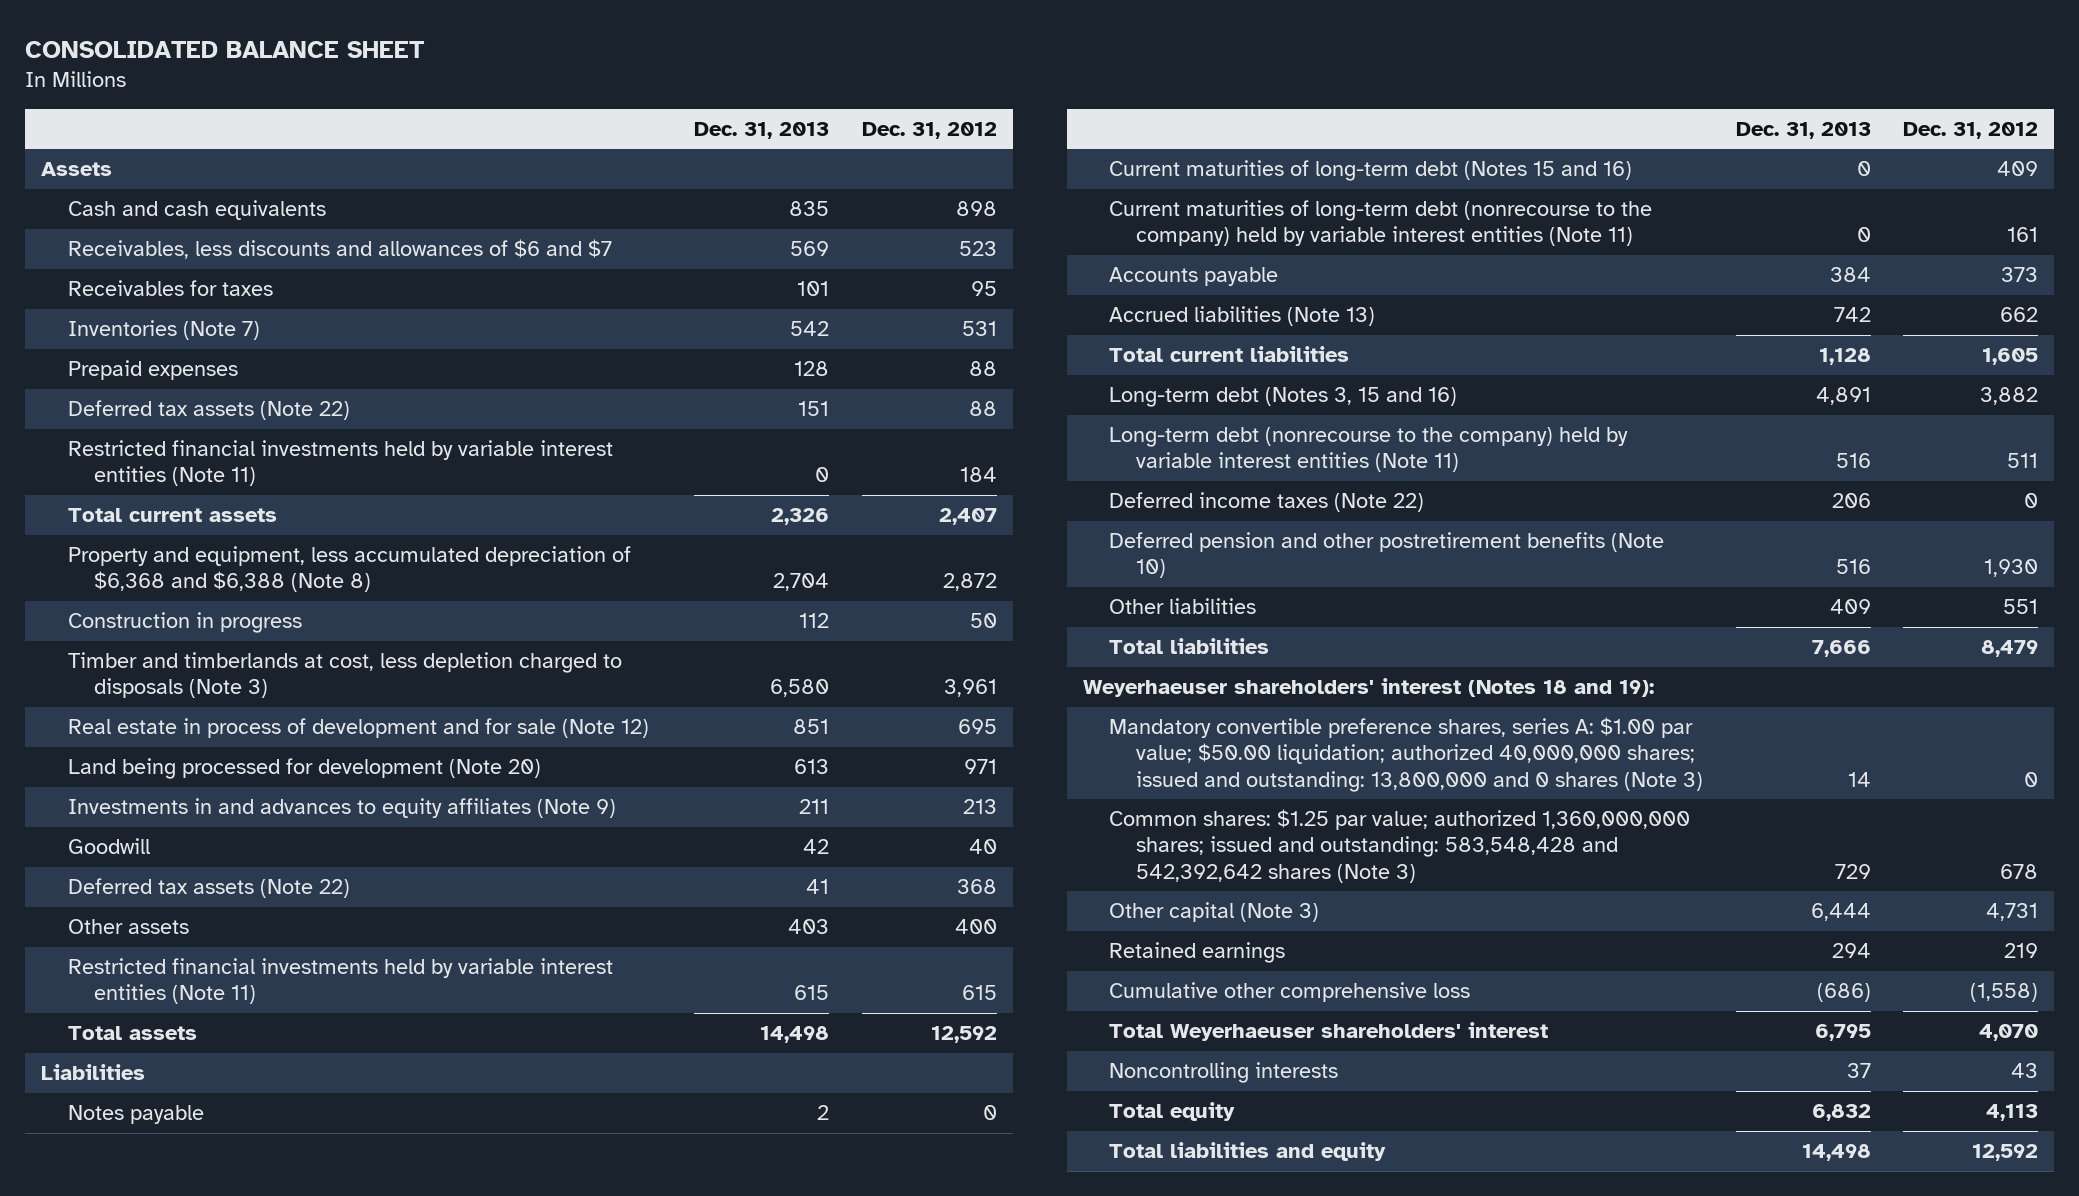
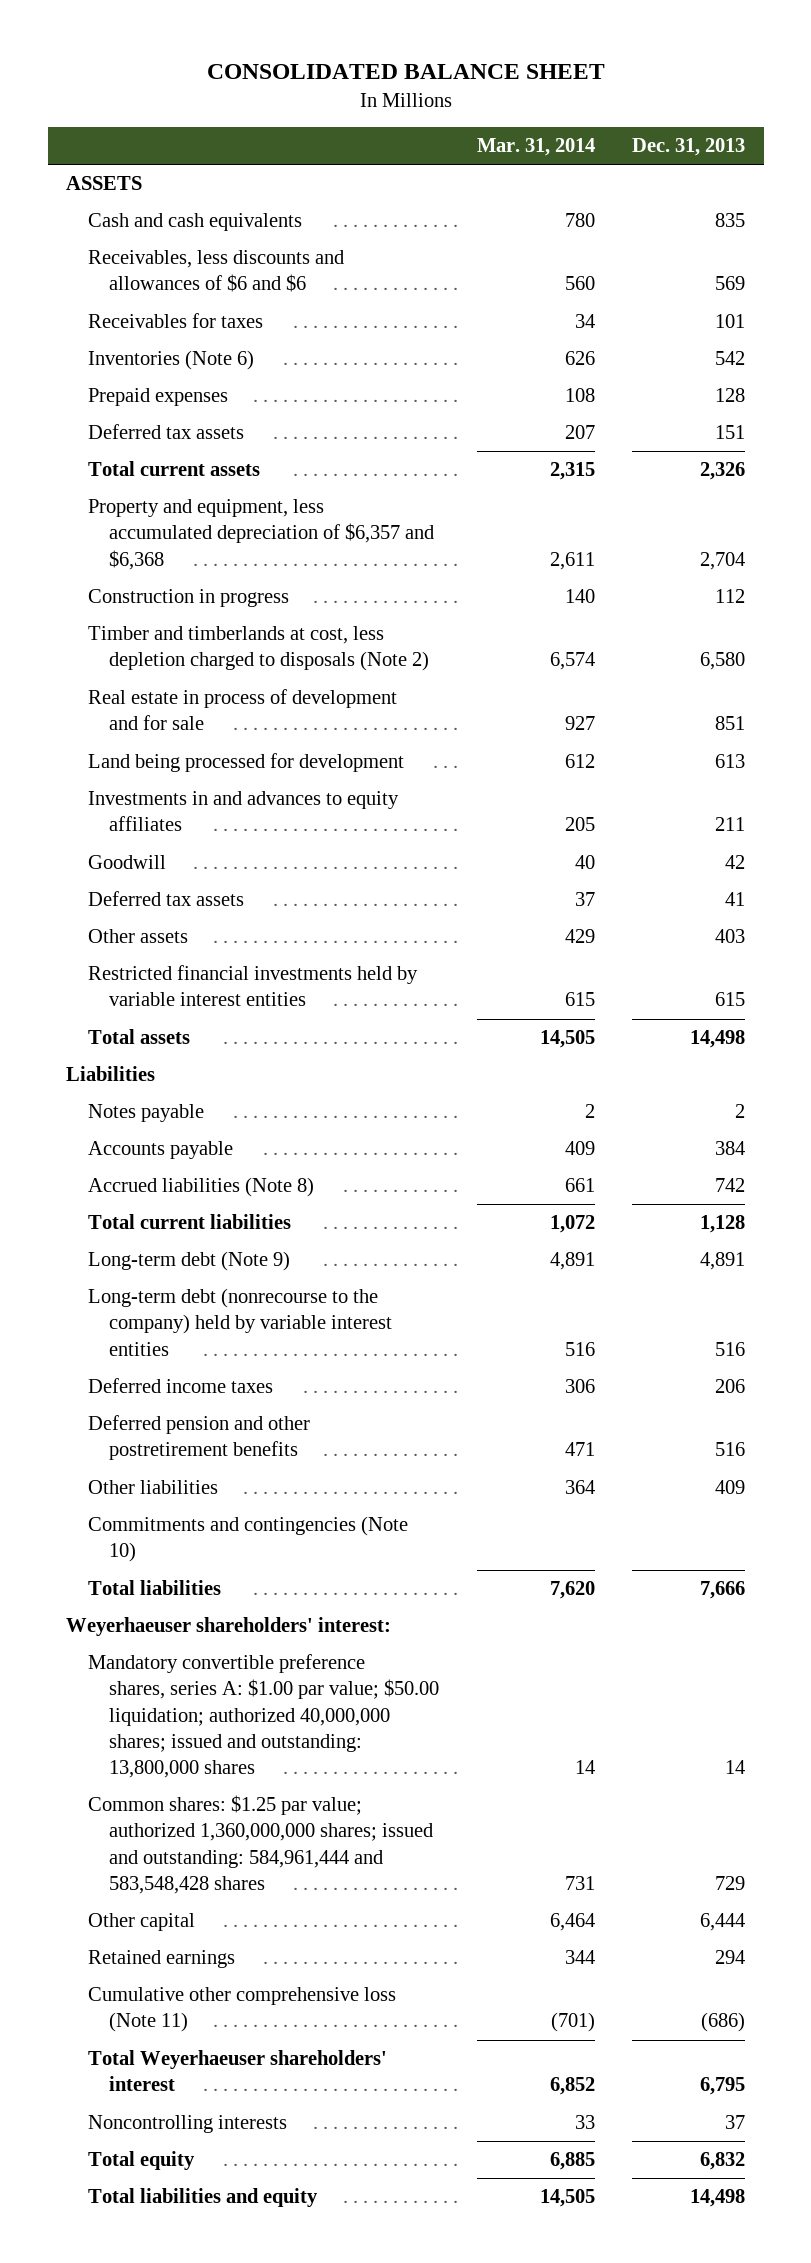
- | Dec. 31, 2013 | Dec. 31, 2012
+ | Mar. 31, 2014 | Dec. 31, 2013
- Assets
+ ASSETS
- Receivables, less discounts and allowances of $6 and $7 | 569 | 523
+ Receivables, less discounts and allowances of $6 and $6 | 560 | 569
- Inventories (Note 7) | 542 | 531
+ Inventories (Note 6) | 626 | 542
- Deferred tax assets (Note 22) | 151 | 88
- Restricted financial investments held by variable interest entities (Note 11) | 0 | 184
+ Deferred tax assets | 207 | 151
- Property and equipment, less accumulated depreciation of $6,368 and $6,388 (Note 8) | 2,704 | 2,872
+ Property and equipment, less accumulated depreciation of $6,357 and $6,368 | 2,611 | 2,704
- Timber and timberlands at cost, less depletion charged to disposals (Note 3) | 6,580 | 3,961
- Real estate in process of development and for sale (Note 12) | 851 | 695
- Land being processed for development (Note 20) | 613 | 971
- Investments in and advances to equity affiliates (Note 9) | 211 | 213
+ Timber and timberlands at cost, less depletion charged to disposals (Note 2) | 6,574 | 6,580
+ Real estate in process of development and for sale | 927 | 851
+ Land being processed for development | 612 | 613
+ Investments in and advances to equity affiliates | 205 | 211
- Deferred tax assets (Note 22) | 41 | 368
+ Deferred tax assets | 37 | 41
- Restricted financial investments held by variable interest entities (Note 11) | 615 | 615
+ Restricted financial investments held by variable interest entities | 615 | 615
- Current maturities of long-term debt (Notes 15 and 16) | 0 | 409
- Current maturities of long-term debt (nonrecourse to the company) held by variable interest entities (Note 11) | 0 | 161
- Accrued liabilities (Note 13) | 742 | 662
+ Accrued liabilities (Note 8) | 661 | 742
- Long-term debt (Notes 3, 15 and 16) | 4,891 | 3,882
- Long-term debt (nonrecourse to the company) held by variable interest entities (Note 11) | 516 | 511
- Deferred income taxes (Note 22) | 206 | 0
- Deferred pension and other postretirement benefits (Note 10) | 516 | 1,930
+ Long-term debt (Note 9) | 4,891 | 4,891
+ Long-term debt (nonrecourse to the company) held by variable interest entities | 516 | 516
+ Deferred income taxes | 306 | 206
+ Deferred pension and other postretirement benefits | 471 | 516
+ Commitments and contingencies (Note 10)
- Weyerhaeuser shareholders' interest (Notes 18 and 19):
- Mandatory convertible preference shares, series A: $1.00 par value; $50.00 liquidation; authorized 40,000,000 shares; issued and outstanding: 13,800,000 and 0 shares (Note 3) | 14 | 0
- Common shares: $1.25 par value; authorized 1,360,000,000 shares; issued and outstanding: 583,548,428 and 542,392,642 shares (Note 3) | 729 | 678
- Other capital (Note 3) | 6,444 | 4,731
+ Weyerhaeuser shareholders' interest:
+ Mandatory convertible preference shares, series A: $1.00 par value; $50.00 liquidation; authorized 40,000,000 shares; issued and outstanding: 13,800,000 shares | 14 | 14
+ Common shares: $1.25 par value; authorized 1,360,000,000 shares; issued and outstanding: 584,961,444 and 583,548,428 shares | 731 | 729
+ Other capital | 6,464 | 6,444
- Cumulative other comprehensive loss | (686) | (1,558)
+ Cumulative other comprehensive loss (Note 11) | (701) | (686)

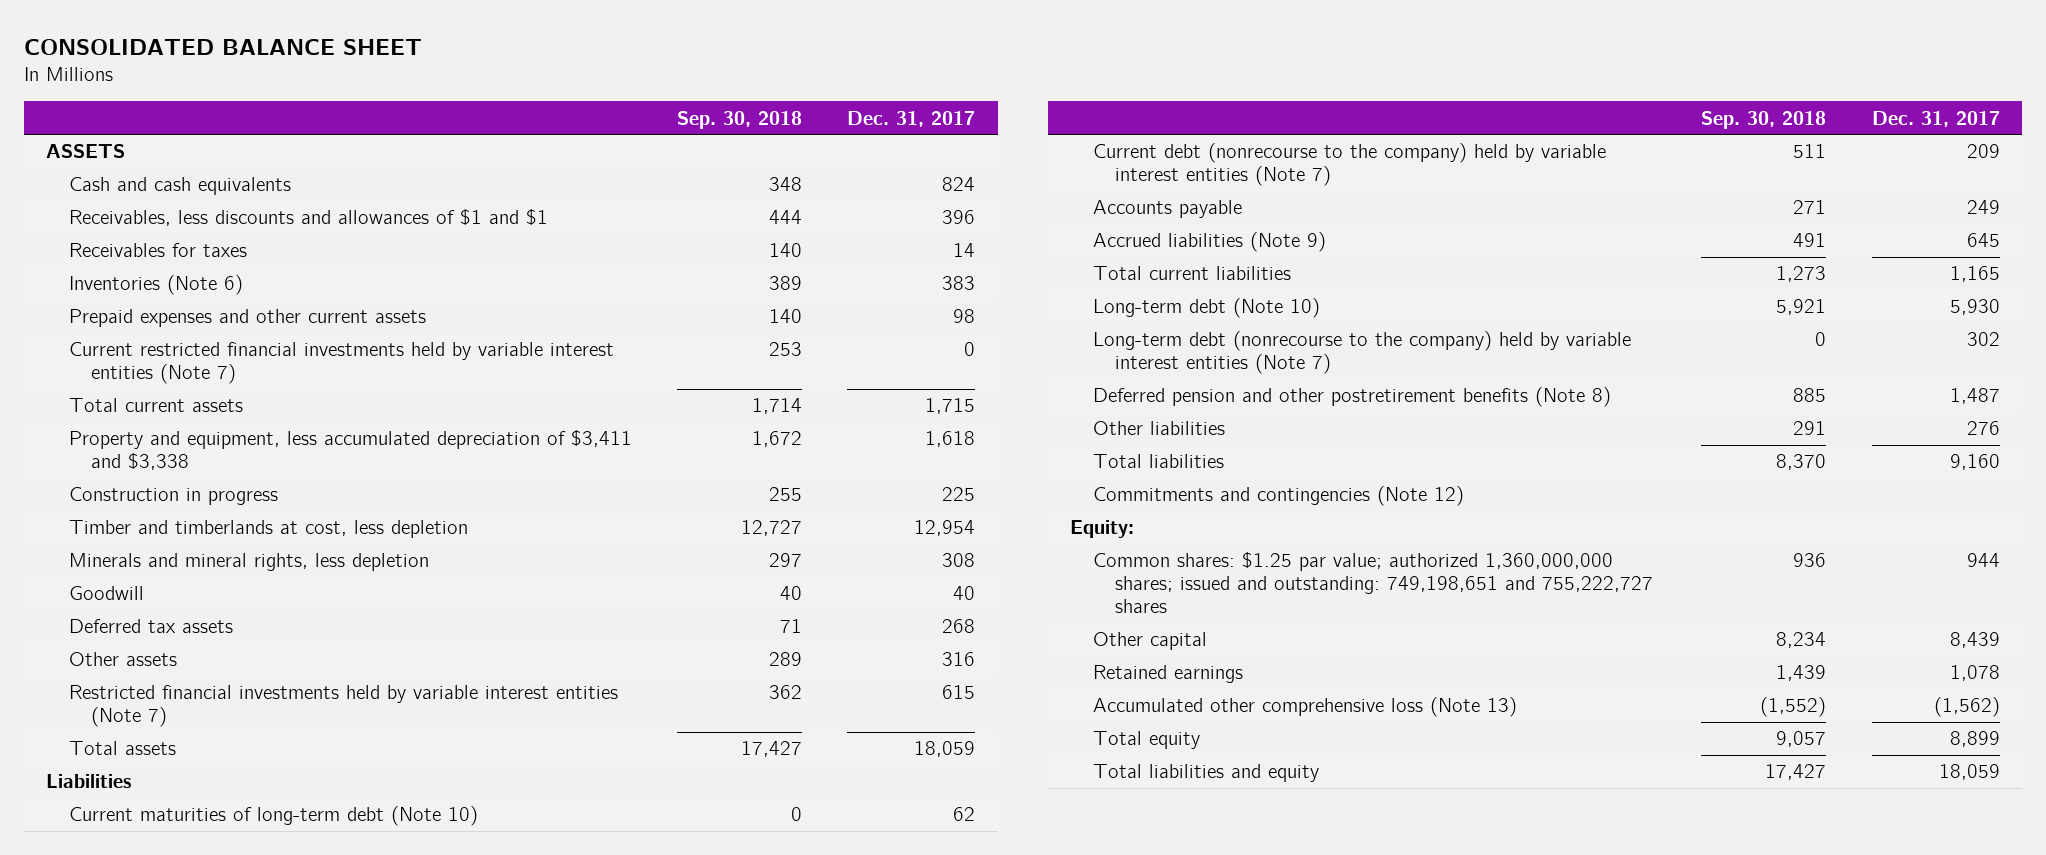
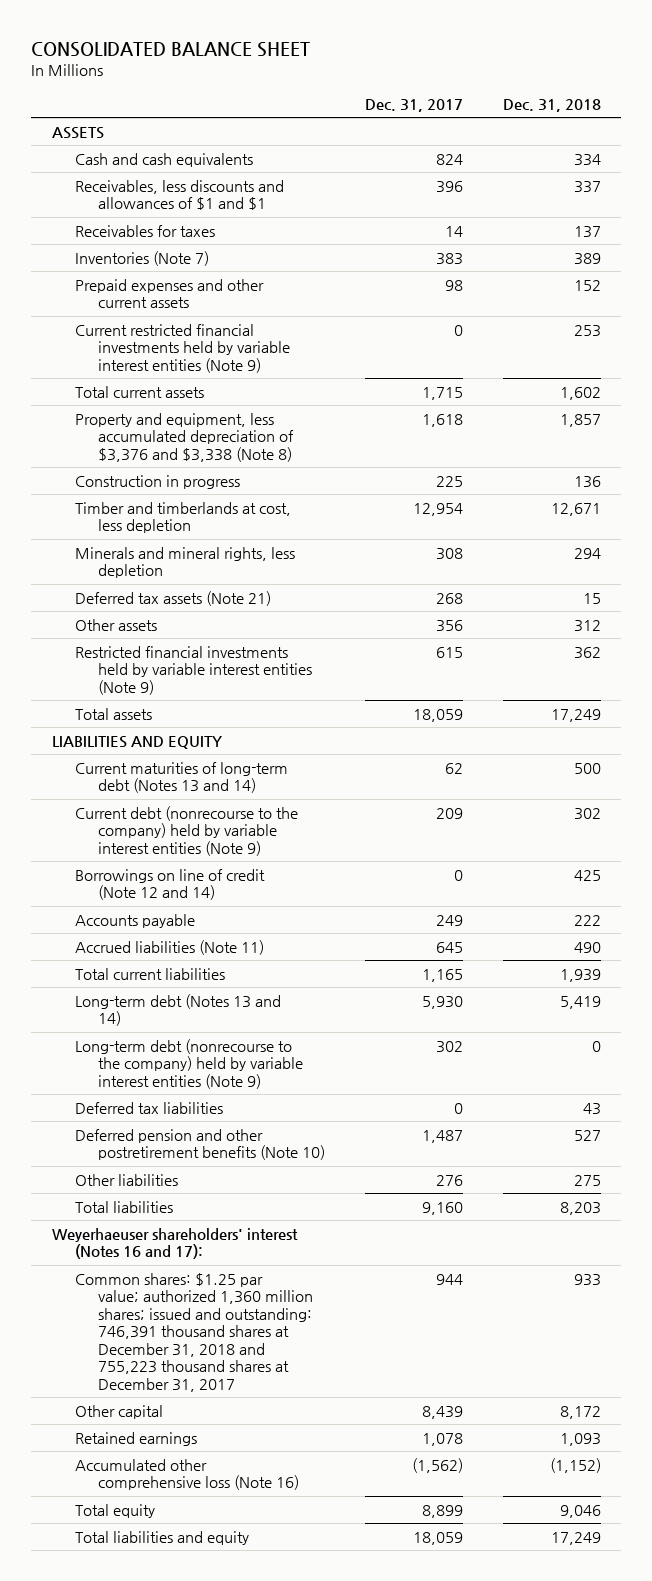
- | Sep. 30, 2018 | Dec. 31, 2017
+ | Dec. 31, 2017 | Dec. 31, 2018
- Inventories (Note 6) | 389 | 383
+ Inventories (Note 7) | 383 | 389
- Current restricted financial investments held by variable interest entities (Note 7) | 253 | 0
+ Current restricted financial investments held by variable interest entities (Note 9) | 0 | 253
- Property and equipment, less accumulated depreciation of $3,411 and $3,338 | 1,672 | 1,618
+ Property and equipment, less accumulated depreciation of $3,376 and $3,338 (Note 8) | 1,618 | 1,857
- Goodwill | 40 | 40
- Deferred tax assets | 71 | 268
- Other assets | 289 | 316
- Restricted financial investments held by variable interest entities (Note 7) | 362 | 615
+ Deferred tax assets (Note 21) | 268 | 15
+ Other assets | 356 | 312
+ Restricted financial investments held by variable interest entities (Note 9) | 615 | 362
- Liabilities
- Current maturities of long-term debt (Note 10) | 0 | 62
- Current debt (nonrecourse to the company) held by variable interest entities (Note 7) | 511 | 209
+ LIABILITIES AND EQUITY
+ Current maturities of long-term debt (Notes 13 and 14) | 62 | 500
+ Current debt (nonrecourse to the company) held by variable interest entities (Note 9) | 209 | 302
+ Borrowings on line of credit (Note 12 and 14) | 0 | 425
- Accrued liabilities (Note 9) | 491 | 645
+ Accrued liabilities (Note 11) | 645 | 490
- Long-term debt (Note 10) | 5,921 | 5,930
- Long-term debt (nonrecourse to the company) held by variable interest entities (Note 7) | 0 | 302
- Deferred pension and other postretirement benefits (Note 8) | 885 | 1,487
+ Long-term debt (Notes 13 and 14) | 5,930 | 5,419
+ Long-term debt (nonrecourse to the company) held by variable interest entities (Note 9) | 302 | 0
+ Deferred tax liabilities | 0 | 43
+ Deferred pension and other postretirement benefits (Note 10) | 1,487 | 527
- Commitments and contingencies (Note 12)
- Equity:
- Common shares: $1.25 par value; authorized 1,360,000,000 shares; issued and outstanding: 749,198,651 and 755,222,727 shares | 936 | 944
+ Weyerhaeuser shareholders' interest (Notes 16 and 17):
+ Common shares: $1.25 par value; authorized 1,360 million shares; issued and outstanding: 746,391 thousand shares at December 31, 2018 and 755,223 thousand shares at December 31, 2017 | 944 | 933
- Accumulated other comprehensive loss (Note 13) | (1,552) | (1,562)
+ Accumulated other comprehensive loss (Note 16) | (1,562) | (1,152)

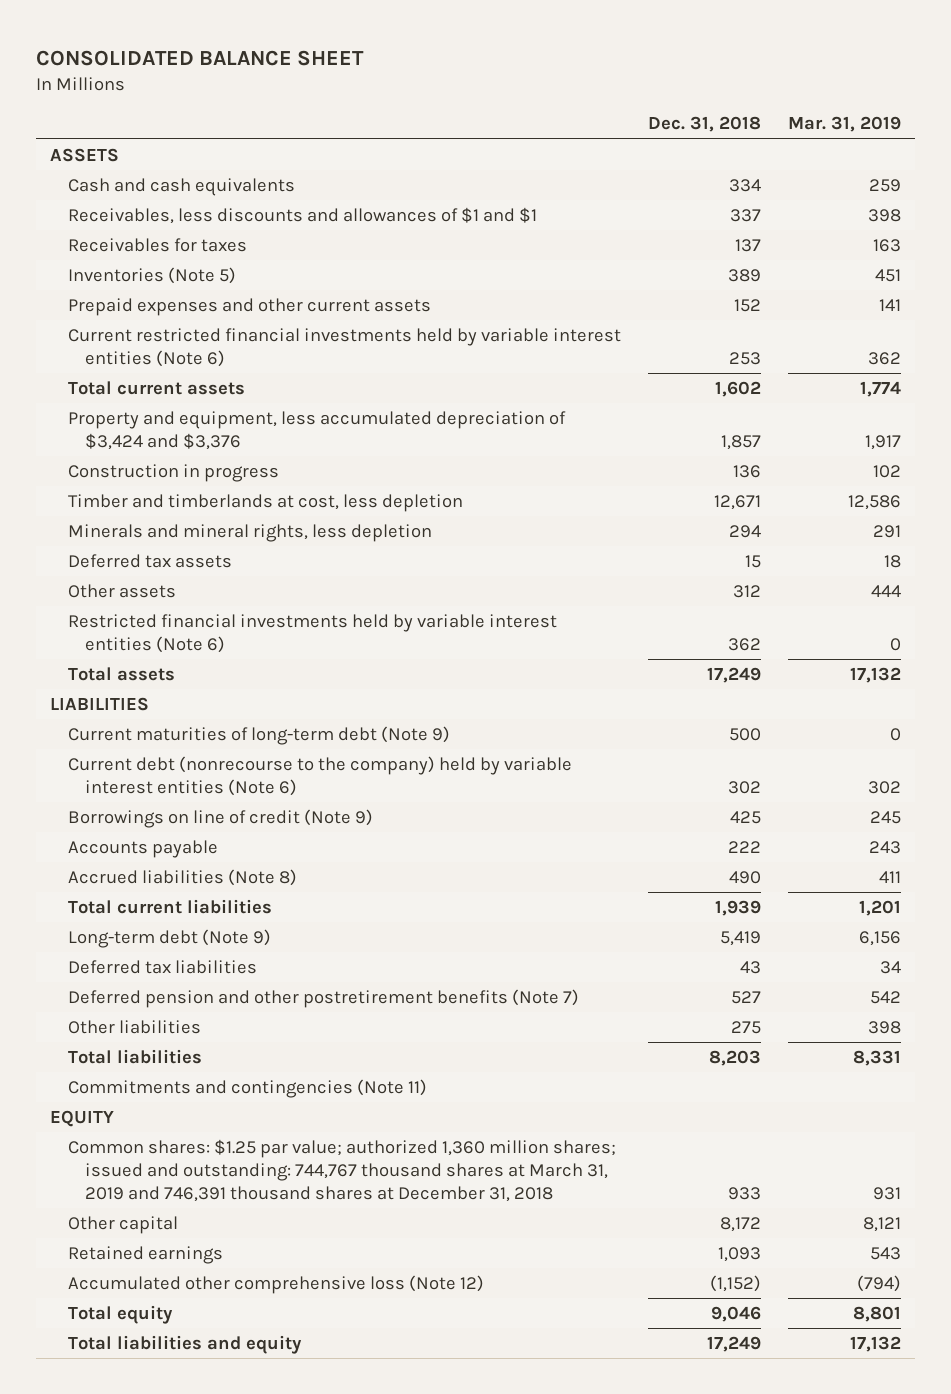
- | Dec. 31, 2017 | Dec. 31, 2018
+ | Dec. 31, 2018 | Mar. 31, 2019
- Inventories (Note 7) | 383 | 389
+ Inventories (Note 5) | 389 | 451
- Current restricted financial investments held by variable interest entities (Note 9) | 0 | 253
+ Current restricted financial investments held by variable interest entities (Note 6) | 253 | 362
- Property and equipment, less accumulated depreciation of $3,376 and $3,338 (Note 8) | 1,618 | 1,857
+ Property and equipment, less accumulated depreciation of $3,424 and $3,376 | 1,857 | 1,917
- Deferred tax assets (Note 21) | 268 | 15
+ Deferred tax assets | 15 | 18
- Restricted financial investments held by variable interest entities (Note 9) | 615 | 362
+ Restricted financial investments held by variable interest entities (Note 6) | 362 | 0
- LIABILITIES AND EQUITY
- Current maturities of long-term debt (Notes 13 and 14) | 62 | 500
- Current debt (nonrecourse to the company) held by variable interest entities (Note 9) | 209 | 302
- Borrowings on line of credit (Note 12 and 14) | 0 | 425
+ LIABILITIES
+ Current maturities of long-term debt (Note 9) | 500 | 0
+ Current debt (nonrecourse to the company) held by variable interest entities (Note 6) | 302 | 302
+ Borrowings on line of credit (Note 9) | 425 | 245
- Accrued liabilities (Note 11) | 645 | 490
+ Accrued liabilities (Note 8) | 490 | 411
- Long-term debt (Notes 13 and 14) | 5,930 | 5,419
- Long-term debt (nonrecourse to the company) held by variable interest entities (Note 9) | 302 | 0
+ Long-term debt (Note 9) | 5,419 | 6,156
- Deferred pension and other postretirement benefits (Note 10) | 1,487 | 527
+ Deferred pension and other postretirement benefits (Note 7) | 527 | 542
- Weyerhaeuser shareholders' interest (Notes 16 and 17):
- Common shares: $1.25 par value; authorized 1,360 million shares; issued and outstanding: 746,391 thousand shares at December 31, 2018 and 755,223 thousand shares at December 31, 2017 | 944 | 933
+ Commitments and contingencies (Note 11)
+ EQUITY
+ Common shares: $1.25 par value; authorized 1,360 million shares; issued and outstanding: 744,767 thousand shares at March 31, 2019 and 746,391 thousand shares at December 31, 2018 | 933 | 931
- Accumulated other comprehensive loss (Note 16) | (1,562) | (1,152)
+ Accumulated other comprehensive loss (Note 12) | (1,152) | (794)

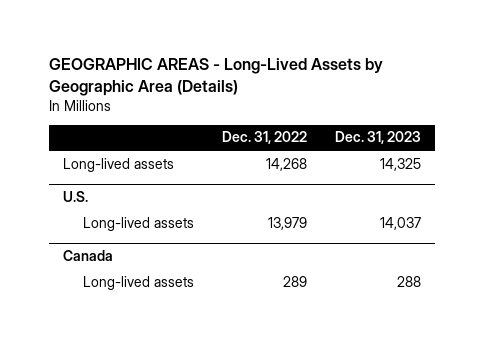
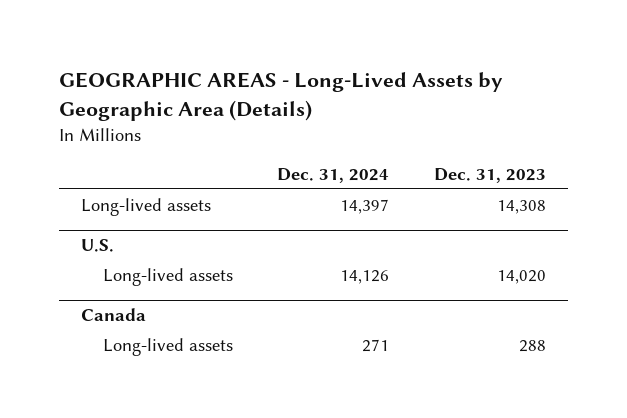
- | Dec. 31, 2022 | Dec. 31, 2023
+ | Dec. 31, 2024 | Dec. 31, 2023
- Long-lived assets | 14,268 | 14,325
+ Long-lived assets | 14,397 | 14,308
@ U.S.
- Long-lived assets | 13,979 | 14,037
+ Long-lived assets | 14,126 | 14,020

